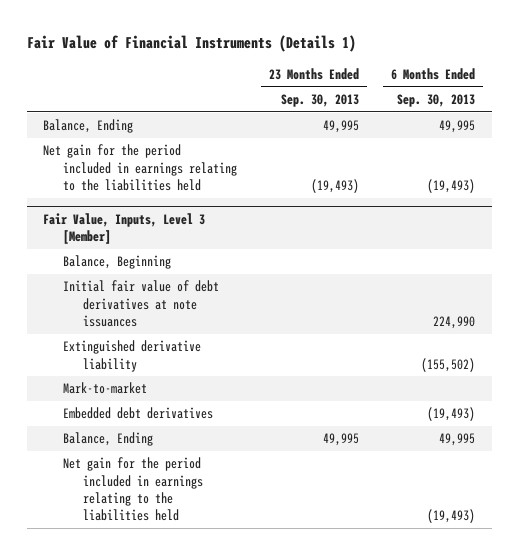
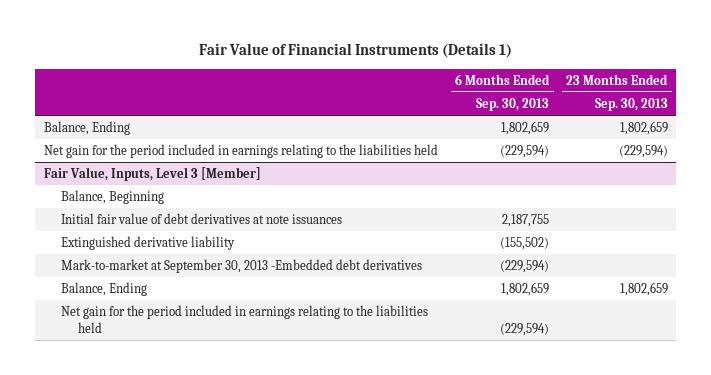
- | 23 Months Ended Sep. 30, 2013 | 6 Months Ended Sep. 30, 2013
+ | 6 Months Ended Sep. 30, 2013 | 23 Months Ended Sep. 30, 2013
- Balance, Ending | 49,995 | 49,995
- Net gain for the period included in earnings relating to the liabilities held | (19,493) | (19,493)
+ Balance, Ending | 1,802,659 | 1,802,659
+ Net gain for the period included in earnings relating to the liabilities held | (229,594) | (229,594)
@ Fair Value, Inputs, Level 3 [Member]
- Initial fair value of debt derivatives at note issuances | | 224,990
+ Initial fair value of debt derivatives at note issuances | 2,187,755 |
- Mark-to-market
- Embedded debt derivatives | | (19,493)
- Balance, Ending | 49,995 | 49,995
- Net gain for the period included in earnings relating to the liabilities held | | (19,493)
+ Mark-to-market at September 30, 2013 -Embedded debt derivatives | (229,594) |
+ Balance, Ending | 1,802,659 | 1,802,659
+ Net gain for the period included in earnings relating to the liabilities held | (229,594) |

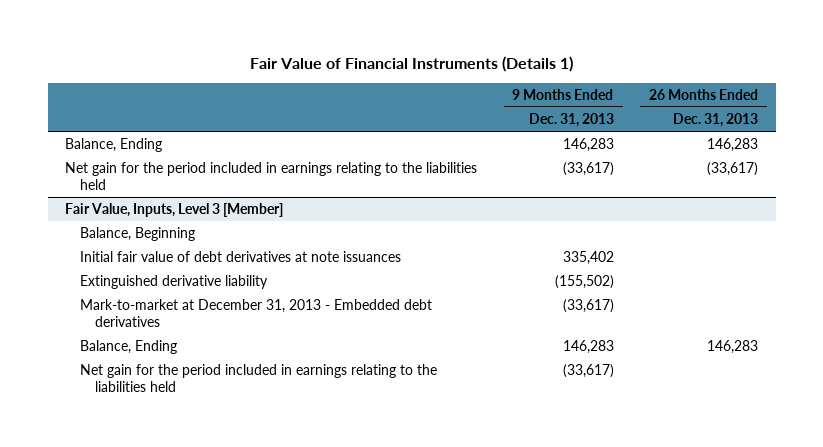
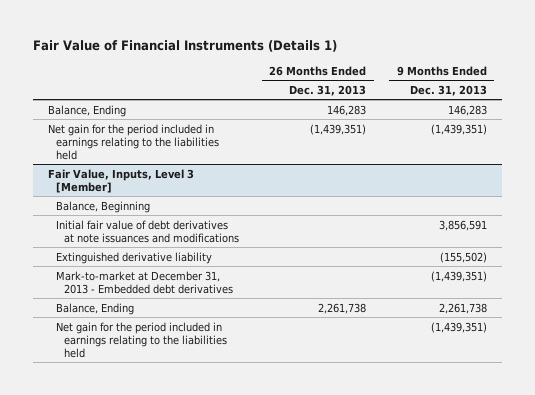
- | 9 Months Ended Dec. 31, 2013 | 26 Months Ended Dec. 31, 2013
+ | 26 Months Ended Dec. 31, 2013 | 9 Months Ended Dec. 31, 2013
- Net gain for the period included in earnings relating to the liabilities held | (33,617) | (33,617)
+ Net gain for the period included in earnings relating to the liabilities held | (1,439,351) | (1,439,351)
@ Fair Value, Inputs, Level 3 [Member]
- Initial fair value of debt derivatives at note issuances | 335,402 |
+ Initial fair value of debt derivatives at note issuances and modifications | | 3,856,591
- Mark-to-market at December 31, 2013 - Embedded debt derivatives | (33,617) |
- Balance, Ending | 146,283 | 146,283
- Net gain for the period included in earnings relating to the liabilities held | (33,617) |
+ Mark-to-market at December 31, 2013 - Embedded debt derivatives | | (1,439,351)
+ Balance, Ending | 2,261,738 | 2,261,738
+ Net gain for the period included in earnings relating to the liabilities held | | (1,439,351)

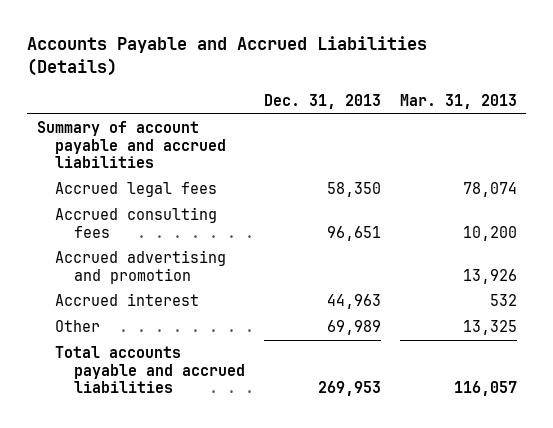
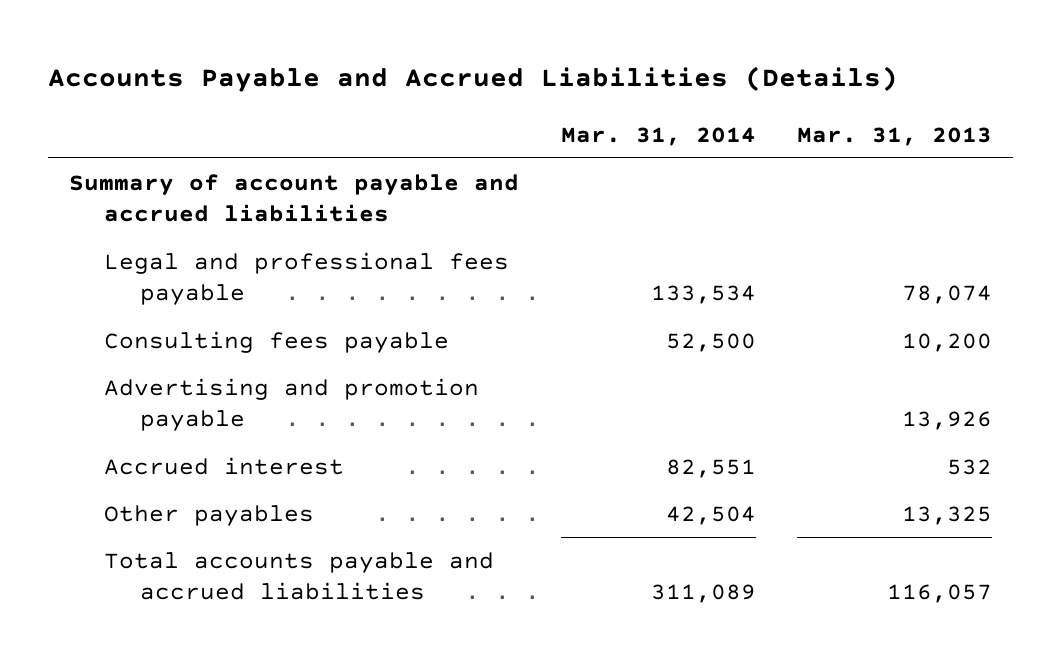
- | Dec. 31, 2013 | Mar. 31, 2013
+ | Mar. 31, 2014 | Mar. 31, 2013
- Accrued legal fees | 58,350 | 78,074
- Accrued consulting fees | 96,651 | 10,200
- Accrued advertising and promotion | | 13,926
+ Legal and professional fees payable | 133,534 | 78,074
+ Consulting fees payable | 52,500 | 10,200
+ Advertising and promotion payable | | 13,926
- Other | 69,989 | 13,325
+ Other payables | 42,504 | 13,325

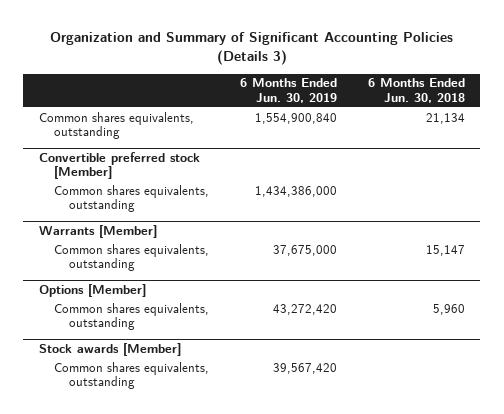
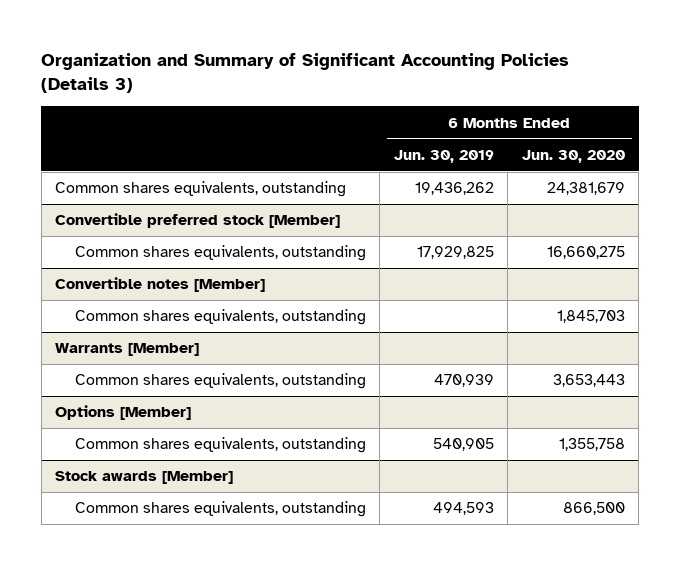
- | 6 Months Ended Jun. 30, 2019 | 6 Months Ended Jun. 30, 2018
+ | 6 Months Ended Jun. 30, 2019 | 6 Months Ended Jun. 30, 2020
- Common shares equivalents, outstanding | 1,554,900,840 | 21,134
+ Common shares equivalents, outstanding | 19,436,262 | 24,381,679
@ Convertible preferred stock [Member]
- Common shares equivalents, outstanding | 1,434,386,000 |
+ Common shares equivalents, outstanding | 17,929,825 | 16,660,275
+ Convertible notes [Member]
+ Common shares equivalents, outstanding | | 1,845,703
@ Warrants [Member]
- Common shares equivalents, outstanding | 37,675,000 | 15,147
+ Common shares equivalents, outstanding | 470,939 | 3,653,443
@ Options [Member]
- Common shares equivalents, outstanding | 43,272,420 | 5,960
+ Common shares equivalents, outstanding | 540,905 | 1,355,758
@ Stock awards [Member]
- Common shares equivalents, outstanding | 39,567,420 |
+ Common shares equivalents, outstanding | 494,593 | 866,500

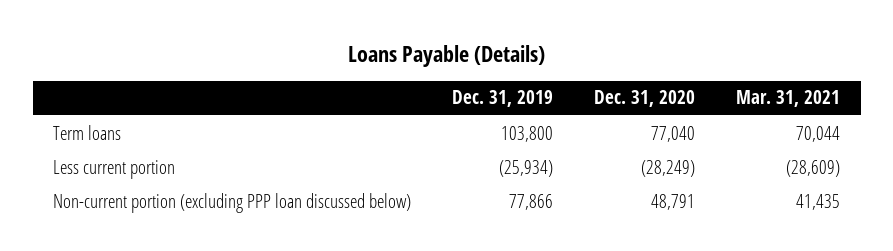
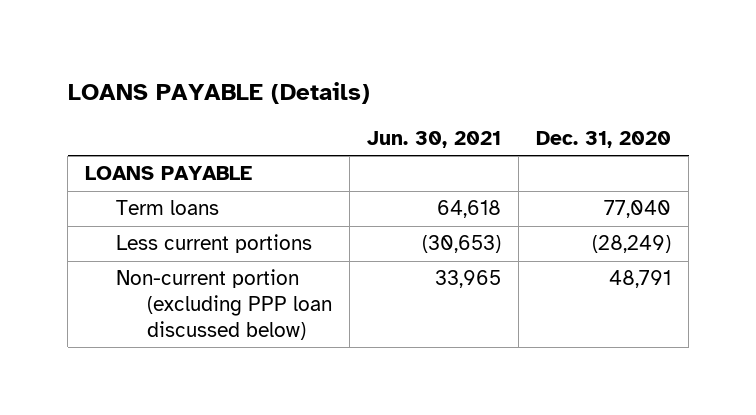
- Loans Payable (Details)
+ LOANS PAYABLE (Details)
- | Dec. 31, 2019 | Dec. 31, 2020 | Mar. 31, 2021
+ | Jun. 30, 2021 | Dec. 31, 2020
+ LOANS PAYABLE
- Less current portion | (25,934) | (28,249) | (28,609)
+ Less current portions | (30,653) | (28,249)

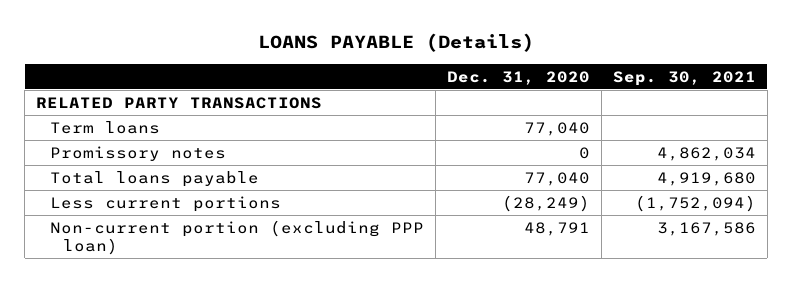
- | Jun. 30, 2021 | Dec. 31, 2020
+ | Dec. 31, 2020 | Sep. 30, 2021
- LOANS PAYABLE
+ RELATED PARTY TRANSACTIONS
+ Promissory notes | 0 | 4,862,034
+ Total loans payable | 77,040 | 4,919,680
- Non-current portion (excluding PPP loan discussed below) | 33,965 | 48,791
+ Non-current portion (excluding PPP loan) | 48,791 | 3,167,586

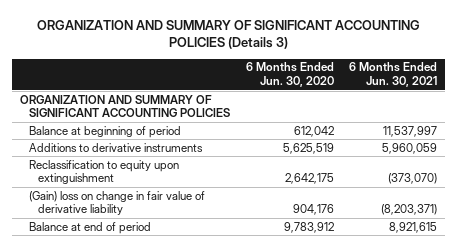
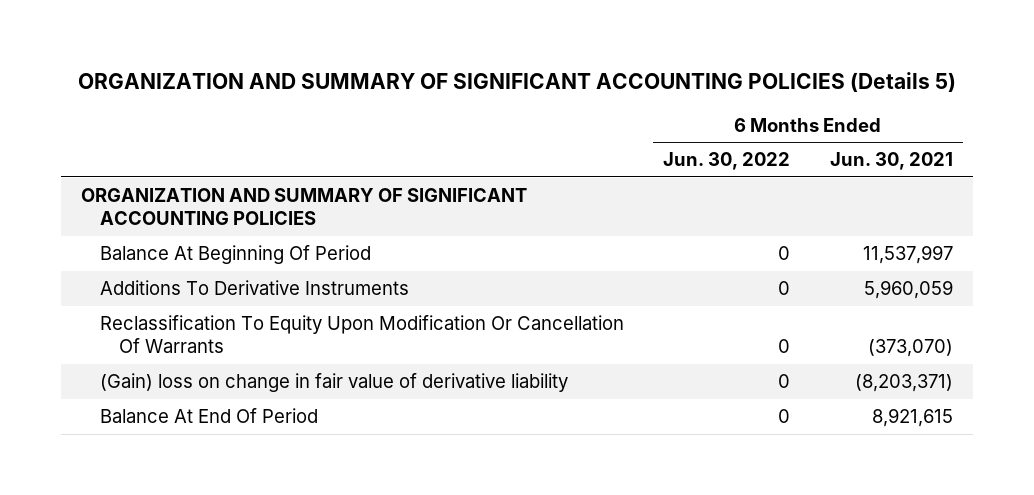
- ORGANIZATION AND SUMMARY OF SIGNIFICANT ACCOUNTING POLICIES (Details 3)
+ ORGANIZATION AND SUMMARY OF SIGNIFICANT ACCOUNTING POLICIES (Details 5)
- | 6 Months Ended Jun. 30, 2020 | 6 Months Ended Jun. 30, 2021
+ | 6 Months Ended Jun. 30, 2022 | 6 Months Ended Jun. 30, 2021
- Balance at beginning of period | 612,042 | 11,537,997
- Additions to derivative instruments | 5,625,519 | 5,960,059
- Reclassification to equity upon extinguishment | 2,642,175 | (373,070)
+ Balance At Beginning Of Period | 0 | 11,537,997
+ Additions To Derivative Instruments | 0 | 5,960,059
+ Reclassification To Equity Upon Modification Or Cancellation Of Warrants | 0 | (373,070)
- Balance at end of period | 9,783,912 | 8,921,615
+ Balance At End Of Period | 0 | 8,921,615

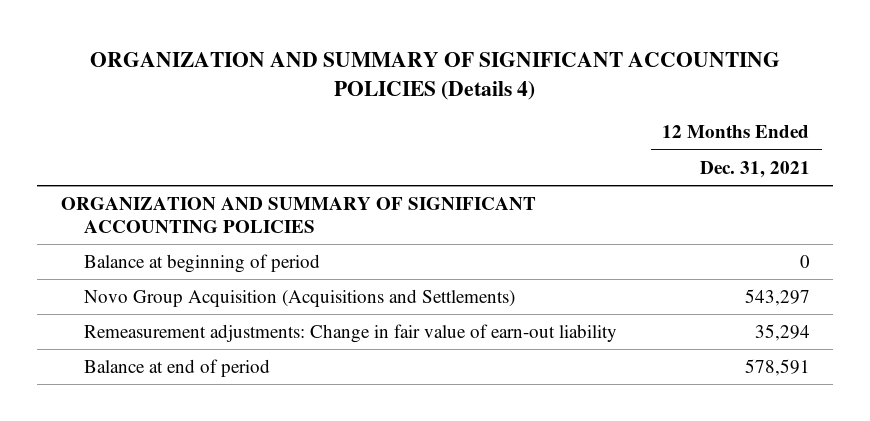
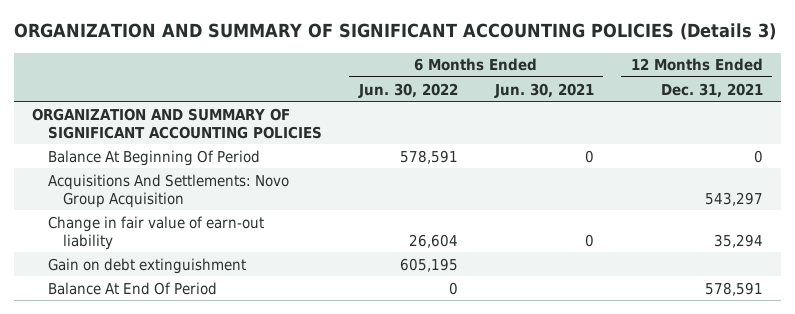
- ORGANIZATION AND SUMMARY OF SIGNIFICANT ACCOUNTING POLICIES (Details 4)
+ ORGANIZATION AND SUMMARY OF SIGNIFICANT ACCOUNTING POLICIES (Details 3)
- | 12 Months Ended Dec. 31, 2021
+ | 6 Months Ended Jun. 30, 2022 | 6 Months Ended Jun. 30, 2021 | 12 Months Ended Dec. 31, 2021
- Balance at beginning of period | 0
- Novo Group Acquisition (Acquisitions and Settlements) | 543,297
- Remeasurement adjustments: Change in fair value of earn-out liability | 35,294
- Balance at end of period | 578,591
+ Balance At Beginning Of Period | 578,591 | 0 | 0
+ Acquisitions And Settlements: Novo Group Acquisition | | | 543,297
+ Change in fair value of earn-out liability | 26,604 | 0 | 35,294
+ Gain on debt extinguishment | 605,195 | |
+ Balance At End Of Period | 0 | | 578,591

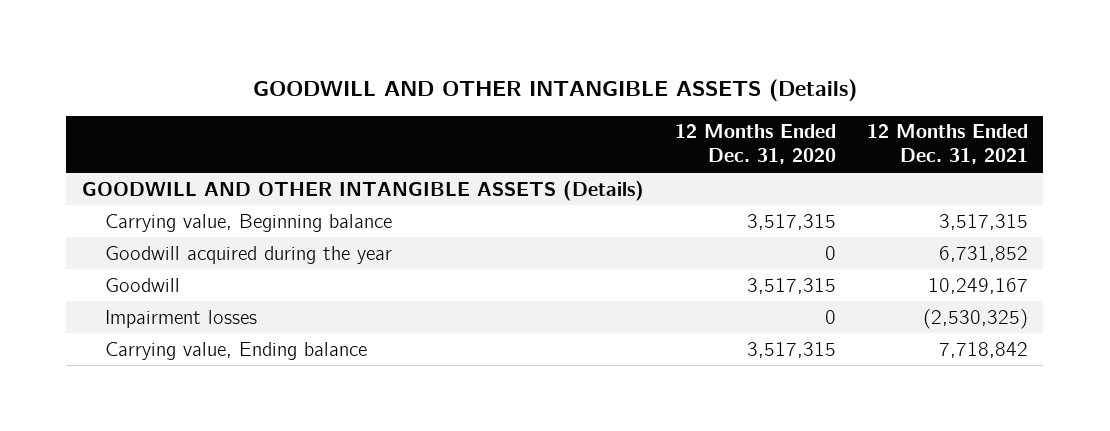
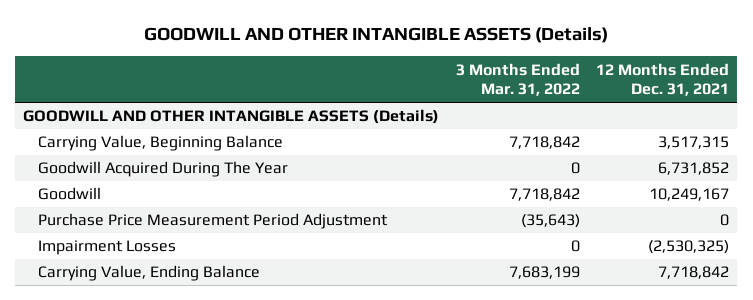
- | 12 Months Ended Dec. 31, 2020 | 12 Months Ended Dec. 31, 2021
+ | 3 Months Ended Mar. 31, 2022 | 12 Months Ended Dec. 31, 2021
- Carrying value, Beginning balance | 3,517,315 | 3,517,315
- Goodwill acquired during the year | 0 | 6,731,852
+ Carrying Value, Beginning Balance | 7,718,842 | 3,517,315
+ Goodwill Acquired During The Year | 0 | 6,731,852
- Impairment losses | 0 | (2,530,325)
- Carrying value, Ending balance | 3,517,315 | 7,718,842
+ Purchase Price Measurement Period Adjustment | (35,643) | 0
+ Impairment Losses | 0 | (2,530,325)
+ Carrying Value, Ending Balance | 7,683,199 | 7,718,842

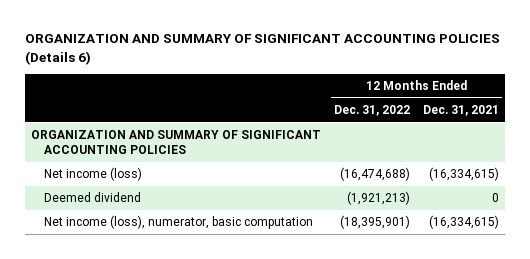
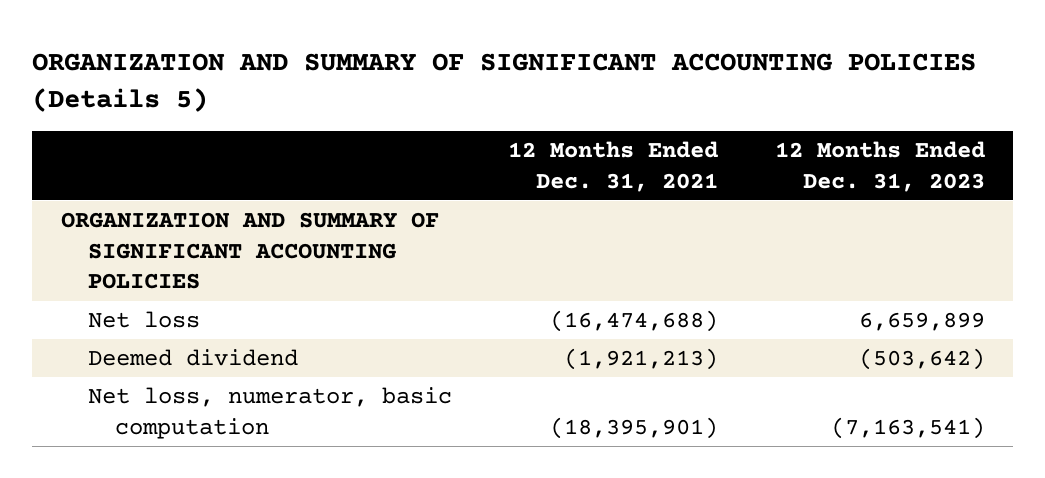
- ORGANIZATION AND SUMMARY OF SIGNIFICANT ACCOUNTING POLICIES (Details 6)
+ ORGANIZATION AND SUMMARY OF SIGNIFICANT ACCOUNTING POLICIES (Details 5)
- | 12 Months Ended Dec. 31, 2022 | 12 Months Ended Dec. 31, 2021
+ | 12 Months Ended Dec. 31, 2021 | 12 Months Ended Dec. 31, 2023
- Net income (loss) | (16,474,688) | (16,334,615)
- Deemed dividend | (1,921,213) | 0
- Net income (loss), numerator, basic computation | (18,395,901) | (16,334,615)
+ Net loss | (16,474,688) | 6,659,899
+ Deemed dividend | (1,921,213) | (503,642)
+ Net loss, numerator, basic computation | (18,395,901) | (7,163,541)

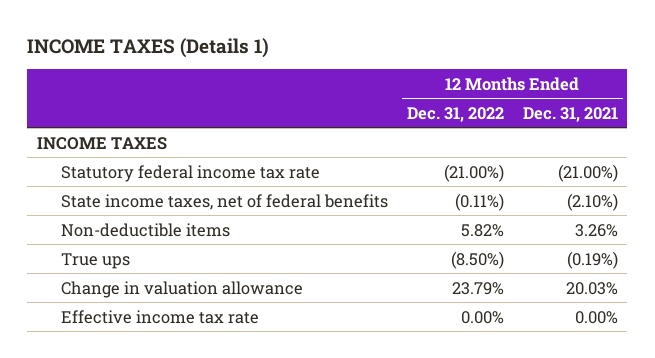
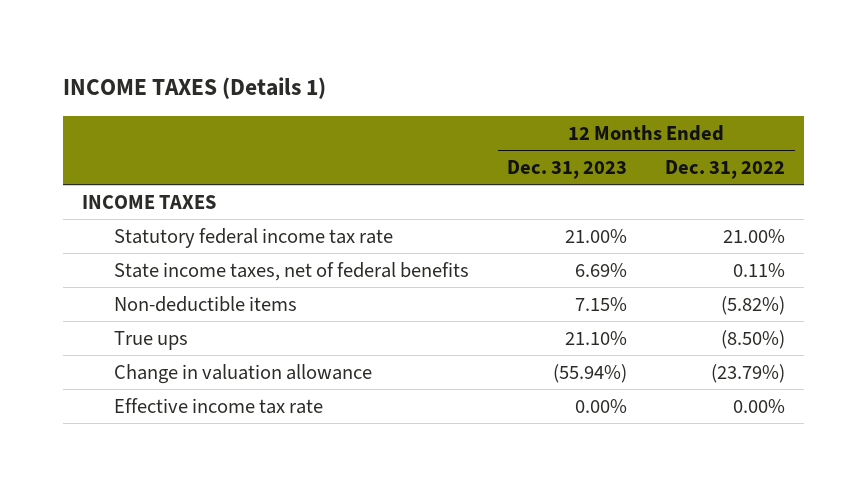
- | 12 Months Ended Dec. 31, 2022 | 12 Months Ended Dec. 31, 2021
+ | 12 Months Ended Dec. 31, 2023 | 12 Months Ended Dec. 31, 2022
- Statutory federal income tax rate | (21.00%) | (21.00%)
- State income taxes, net of federal benefits | (0.11%) | (2.10%)
- Non-deductible items | 5.82% | 3.26%
+ Statutory federal income tax rate | 21.00% | 21.00%
+ State income taxes, net of federal benefits | 6.69% | 0.11%
+ Non-deductible items | 7.15% | (5.82%)
- Change in valuation allowance | 23.79% | 20.03%
+ Change in valuation allowance | (55.94%) | (23.79%)

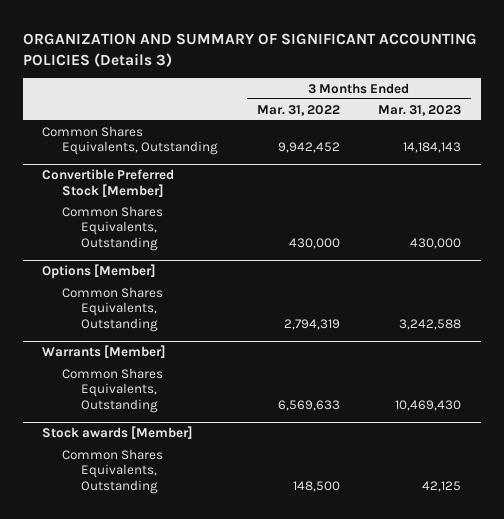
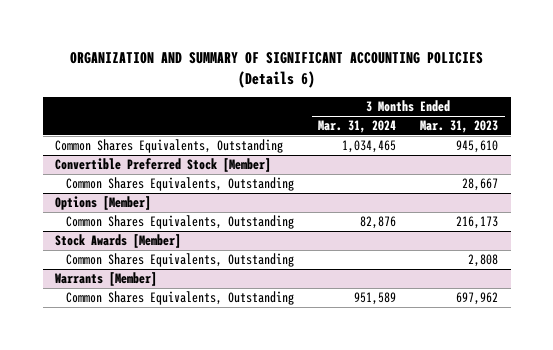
- ORGANIZATION AND SUMMARY OF SIGNIFICANT ACCOUNTING POLICIES (Details 3)
+ ORGANIZATION AND SUMMARY OF SIGNIFICANT ACCOUNTING POLICIES (Details 6)
- | 3 Months Ended Mar. 31, 2022 | 3 Months Ended Mar. 31, 2023
+ | 3 Months Ended Mar. 31, 2024 | 3 Months Ended Mar. 31, 2023
- Common Shares Equivalents, Outstanding | 9,942,452 | 14,184,143
+ Common Shares Equivalents, Outstanding | 1,034,465 | 945,610
@ Convertible Preferred Stock [Member]
- Common Shares Equivalents, Outstanding | 430,000 | 430,000
+ Common Shares Equivalents, Outstanding | | 28,667
@ Options [Member]
- Common Shares Equivalents, Outstanding | 2,794,319 | 3,242,588
+ Common Shares Equivalents, Outstanding | 82,876 | 216,173
+ Stock Awards [Member]
+ Common Shares Equivalents, Outstanding | | 2,808
@ Warrants [Member]
- Common Shares Equivalents, Outstanding | 6,569,633 | 10,469,430
- Stock awards [Member]
- Common Shares Equivalents, Outstanding | 148,500 | 42,125
@ Warrants [Member]
+ Common Shares Equivalents, Outstanding | 951,589 | 697,962

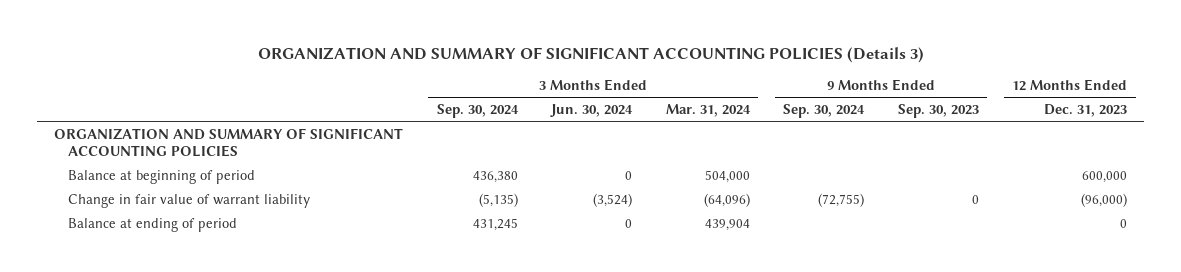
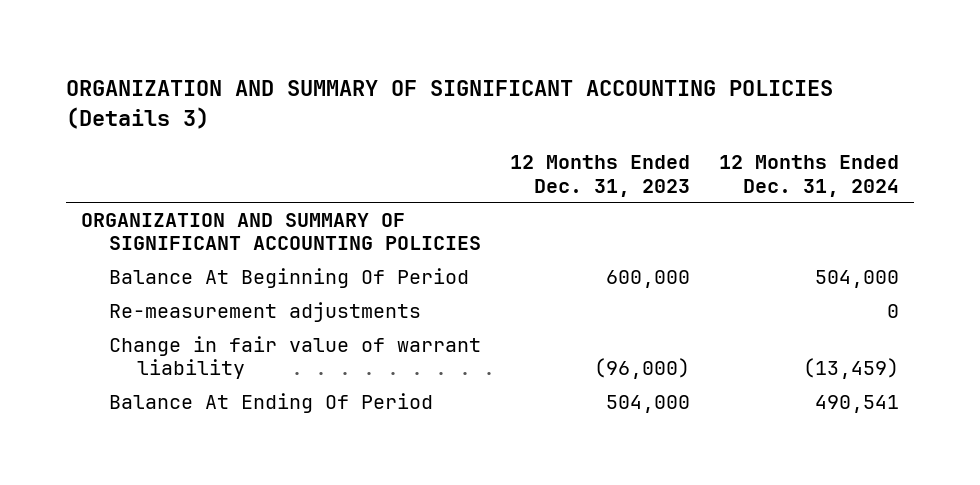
- | 3 Months Ended Sep. 30, 2024 | 3 Months Ended Jun. 30, 2024 | 3 Months Ended Mar. 31, 2024 | 9 Months Ended Sep. 30, 2024 | 9 Months Ended Sep. 30, 2023 | 12 Months Ended Dec. 31, 2023
+ | 12 Months Ended Dec. 31, 2023 | 12 Months Ended Dec. 31, 2024
- Balance at beginning of period | 436,380 | 0 | 504,000 | | | 600,000
+ Balance At Beginning Of Period | 600,000 | 504,000
+ Re-measurement adjustments | | 0
- Balance at ending of period | 431,245 | 0 | 439,904 | | | 0
+ Balance At Ending Of Period | 504,000 | 490,541

